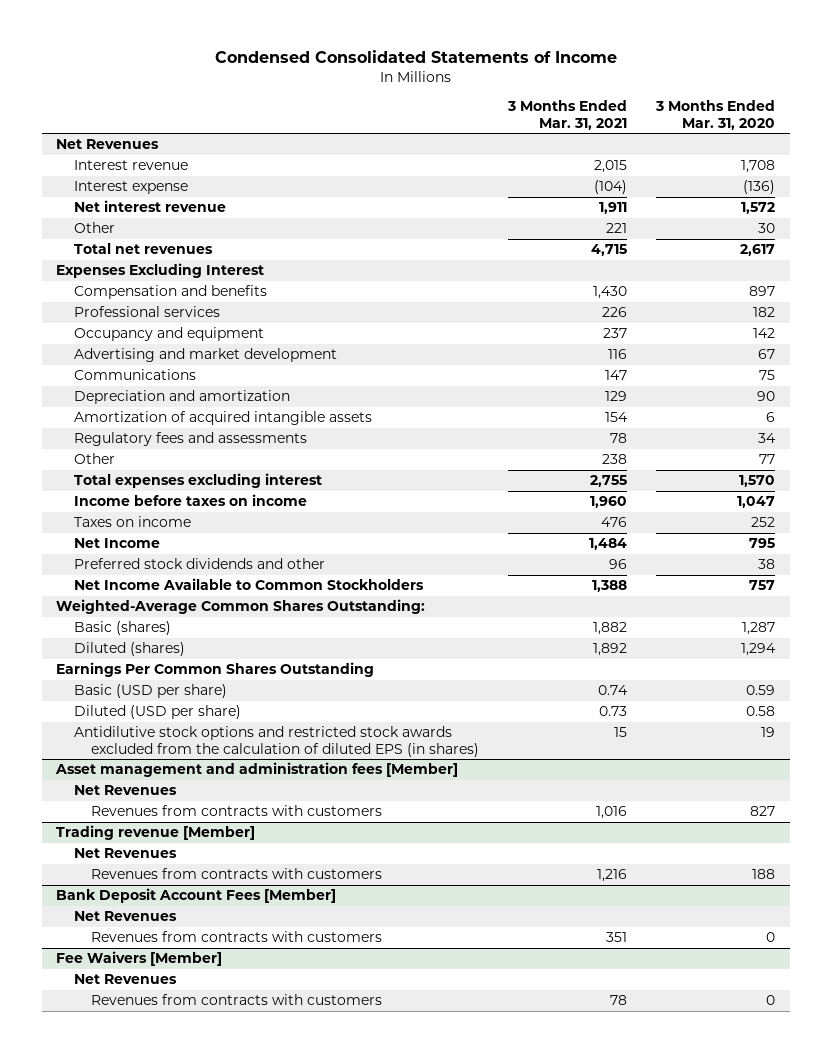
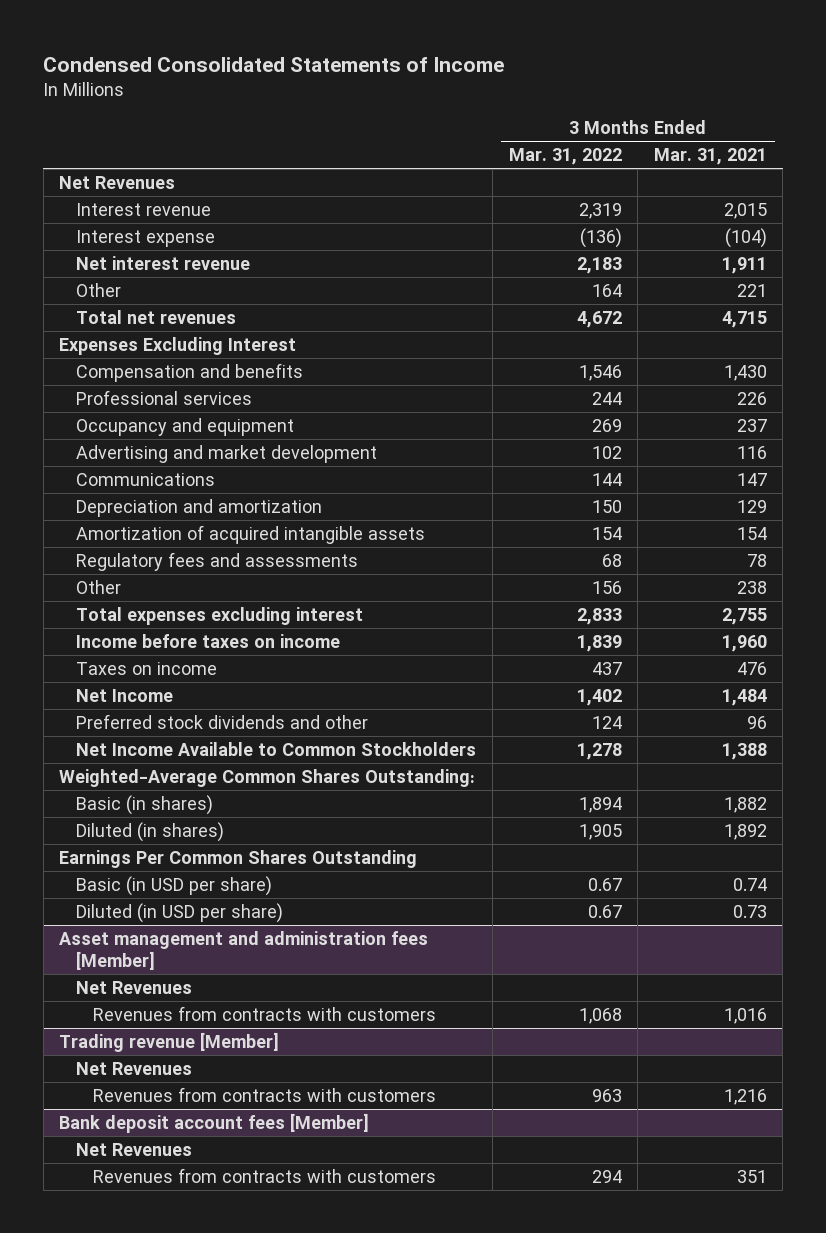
- | 3 Months Ended Mar. 31, 2021 | 3 Months Ended Mar. 31, 2020
+ | 3 Months Ended Mar. 31, 2022 | 3 Months Ended Mar. 31, 2021
- Basic (shares) | 1,882 | 1,287
- Diluted (shares) | 1,892 | 1,294
+ Basic (in shares) | 1,894 | 1,882
+ Diluted (in shares) | 1,905 | 1,892
- Basic (USD per share) | 0.74 | 0.59
- Diluted (USD per share) | 0.73 | 0.58
- Antidilutive stock options and restricted stock awards excluded from the calculation of diluted EPS (in shares) | 15 | 19
+ Basic (in USD per share) | 0.67 | 0.74
+ Diluted (in USD per share) | 0.67 | 0.73
- Bank Deposit Account Fees [Member]
+ Bank deposit account fees [Member]
- Fee Waivers [Member]
- Net Revenues
- Revenues from contracts with customers | 78 | 0

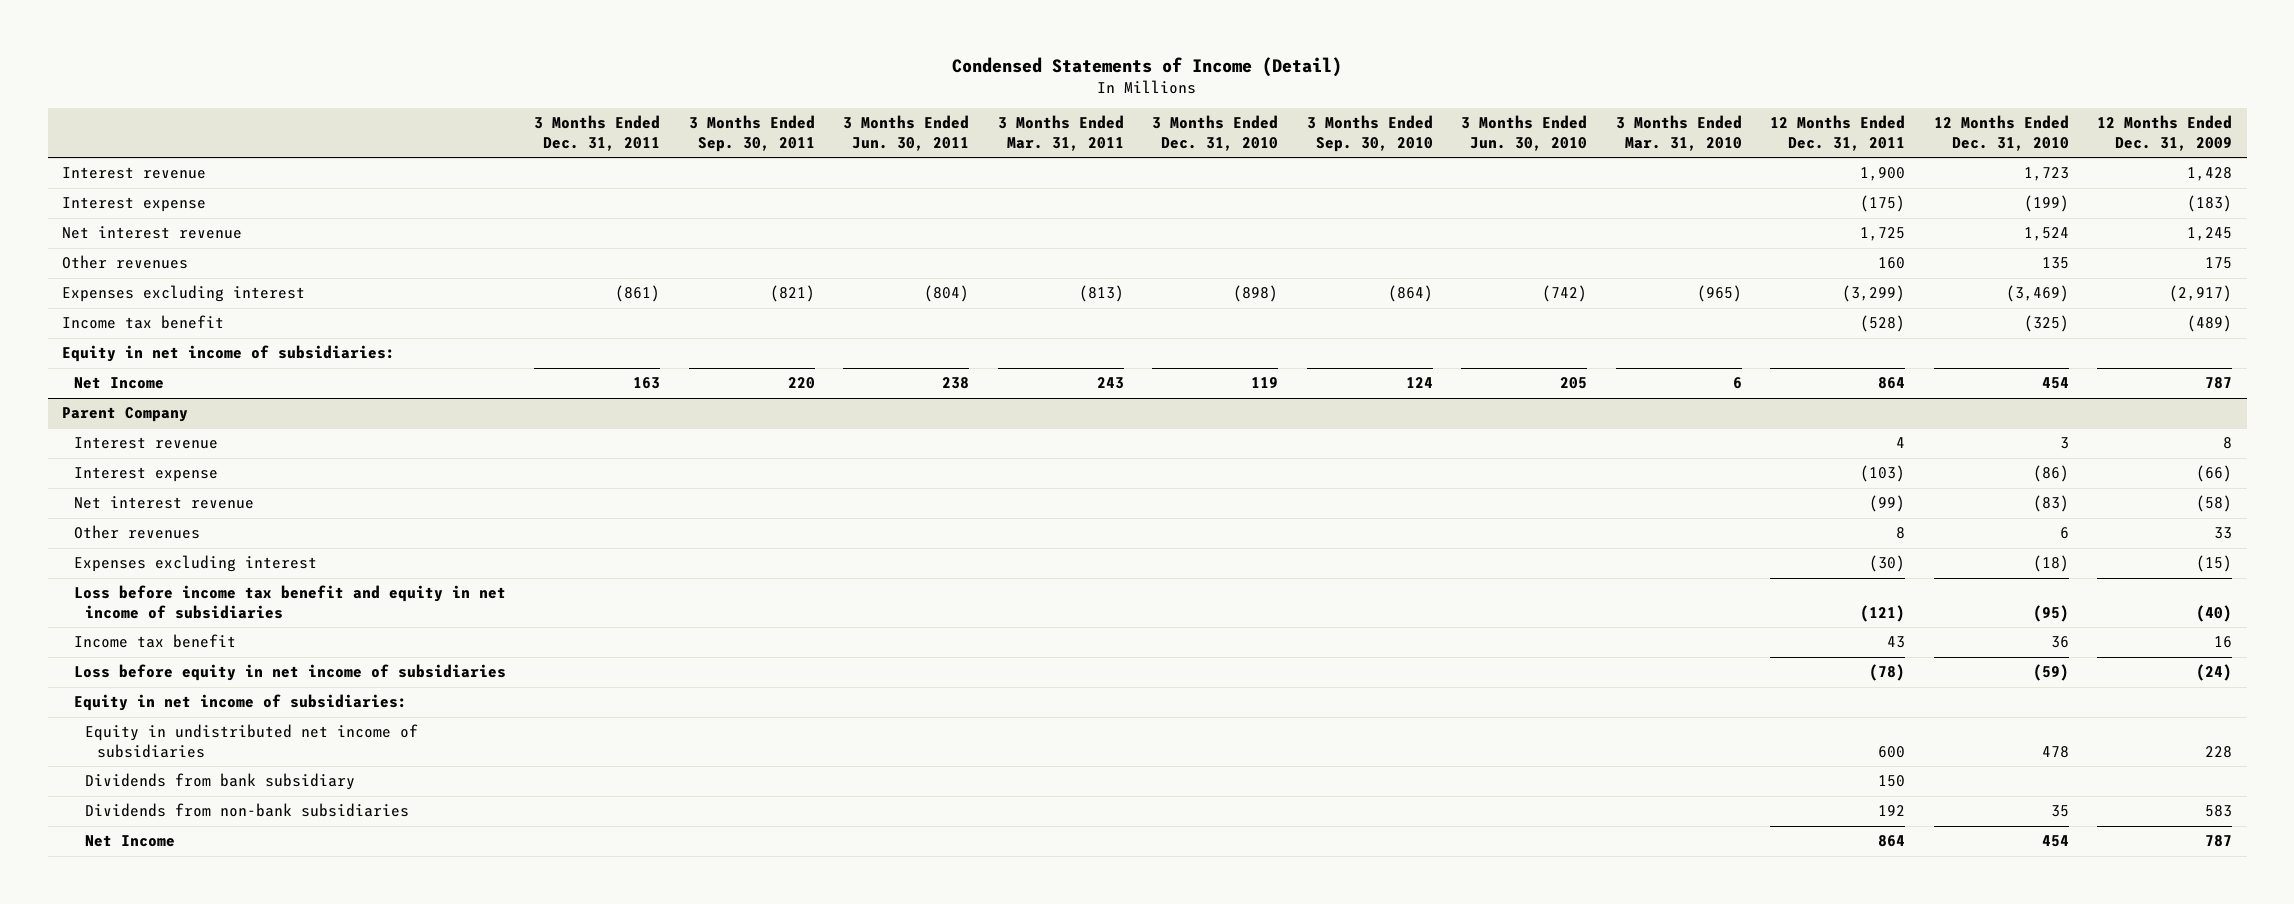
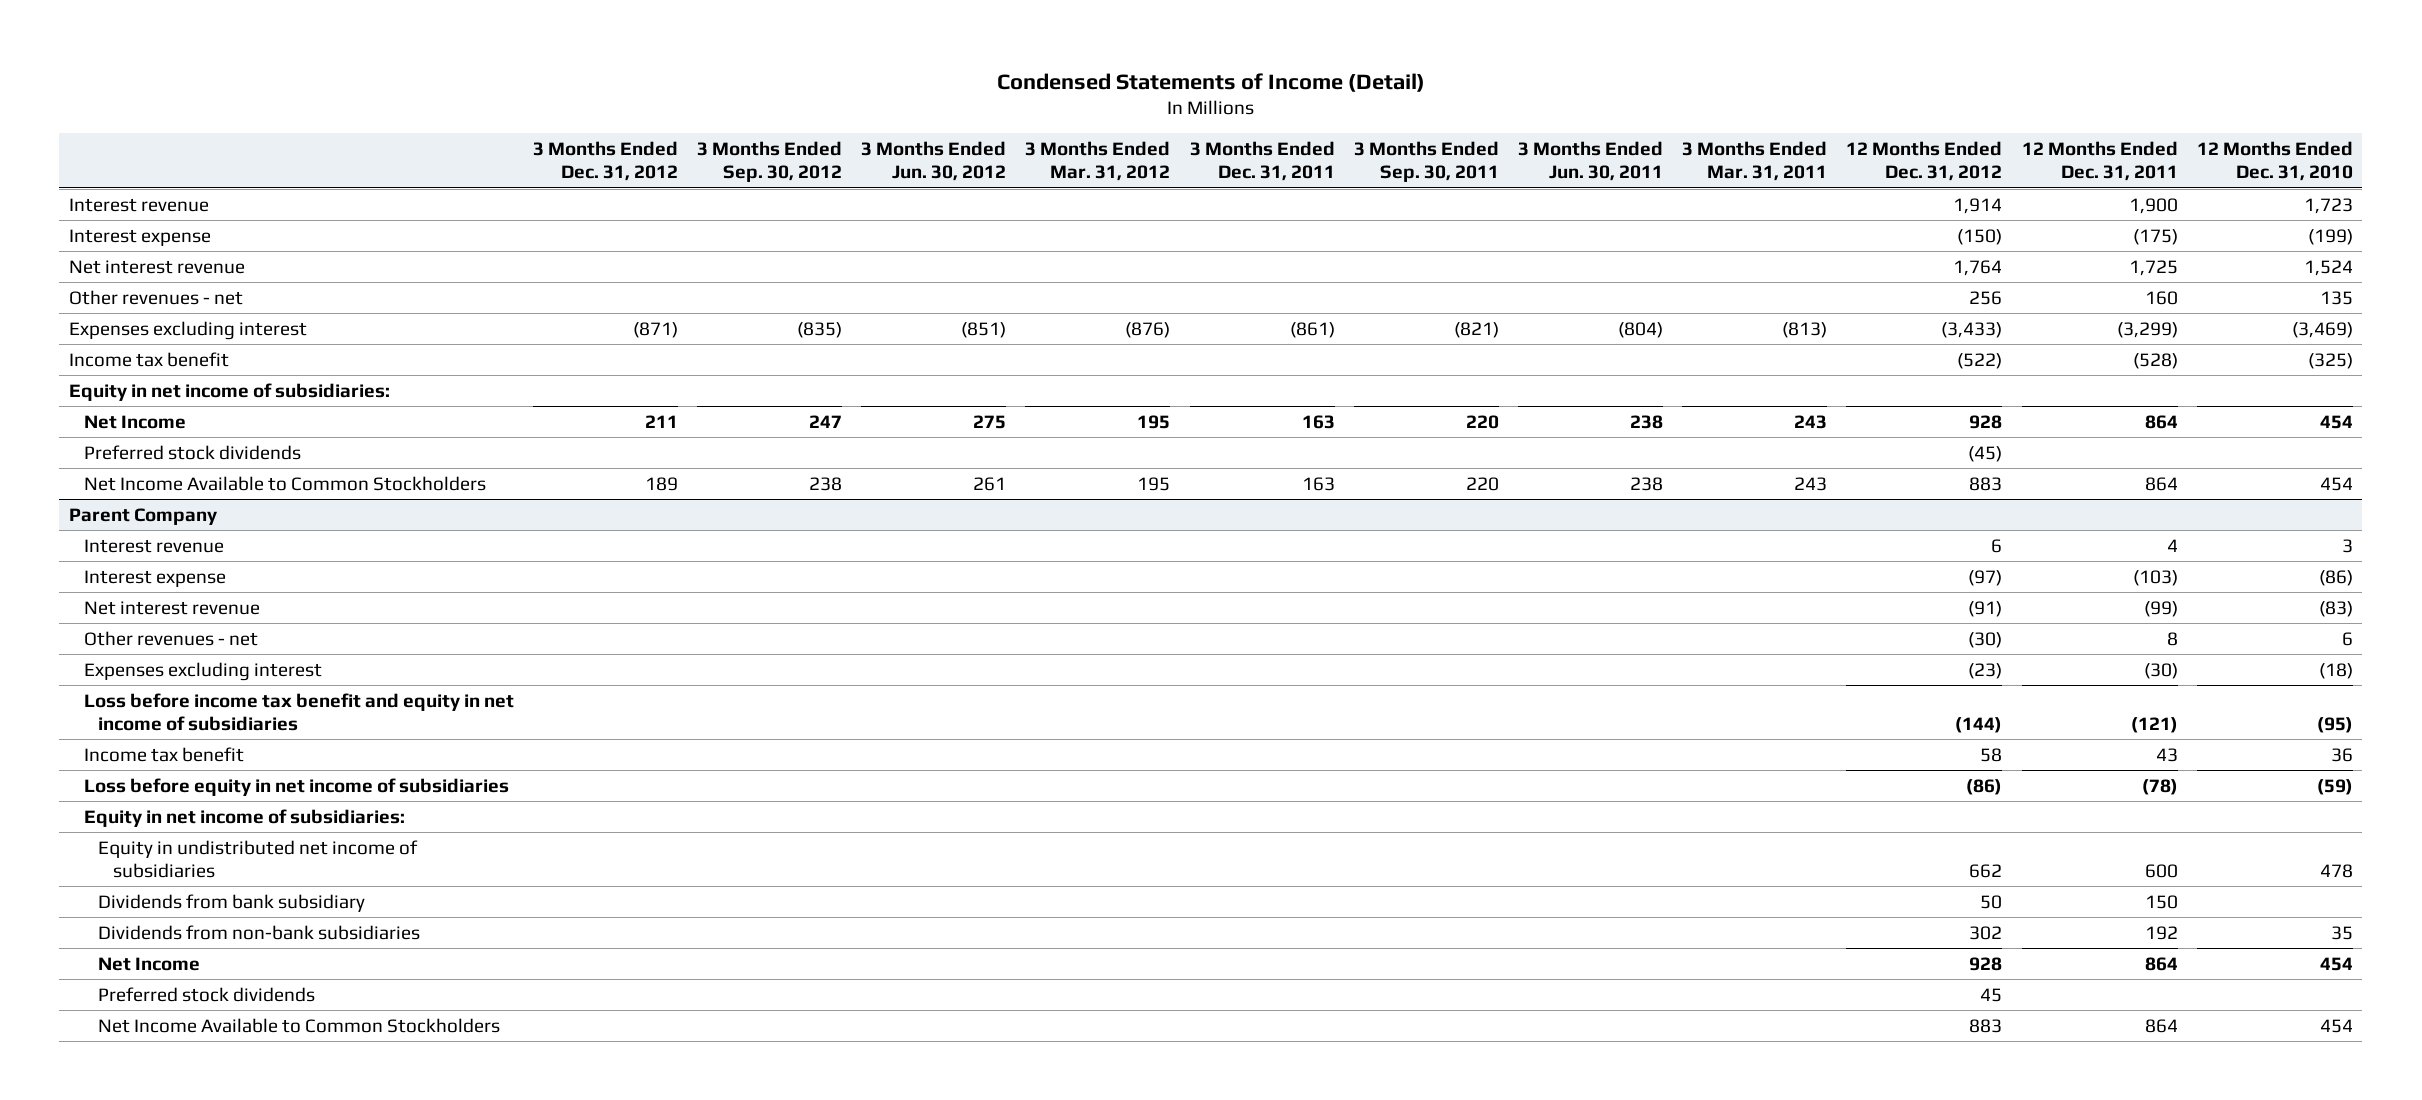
- | 3 Months Ended Dec. 31, 2011 | 3 Months Ended Sep. 30, 2011 | 3 Months Ended Jun. 30, 2011 | 3 Months Ended Mar. 31, 2011 | 3 Months Ended Dec. 31, 2010 | 3 Months Ended Sep. 30, 2010 | 3 Months Ended Jun. 30, 2010 | 3 Months Ended Mar. 31, 2010 | 12 Months Ended Dec. 31, 2011 | 12 Months Ended Dec. 31, 2010 | 12 Months Ended Dec. 31, 2009
+ | 3 Months Ended Dec. 31, 2012 | 3 Months Ended Sep. 30, 2012 | 3 Months Ended Jun. 30, 2012 | 3 Months Ended Mar. 31, 2012 | 3 Months Ended Dec. 31, 2011 | 3 Months Ended Sep. 30, 2011 | 3 Months Ended Jun. 30, 2011 | 3 Months Ended Mar. 31, 2011 | 12 Months Ended Dec. 31, 2012 | 12 Months Ended Dec. 31, 2011 | 12 Months Ended Dec. 31, 2010
- Other revenues | | | | | | | | | 160 | 135 | 175
+ Other revenues - net | | | | | | | | | 256 | 160 | 135
+ Preferred stock dividends | | | | | | | | | (45) | |
+ Net Income Available to Common Stockholders | 189 | 238 | 261 | 195 | 163 | 220 | 238 | 243 | 883 | 864 | 454
@ Parent Company
- Other revenues | | | | | | | | | 8 | 6 | 33
+ Other revenues - net | | | | | | | | | (30) | 8 | 6
+ Preferred stock dividends | | | | | | | | | 45 | |
+ Net Income Available to Common Stockholders | | | | | | | | | 883 | 864 | 454

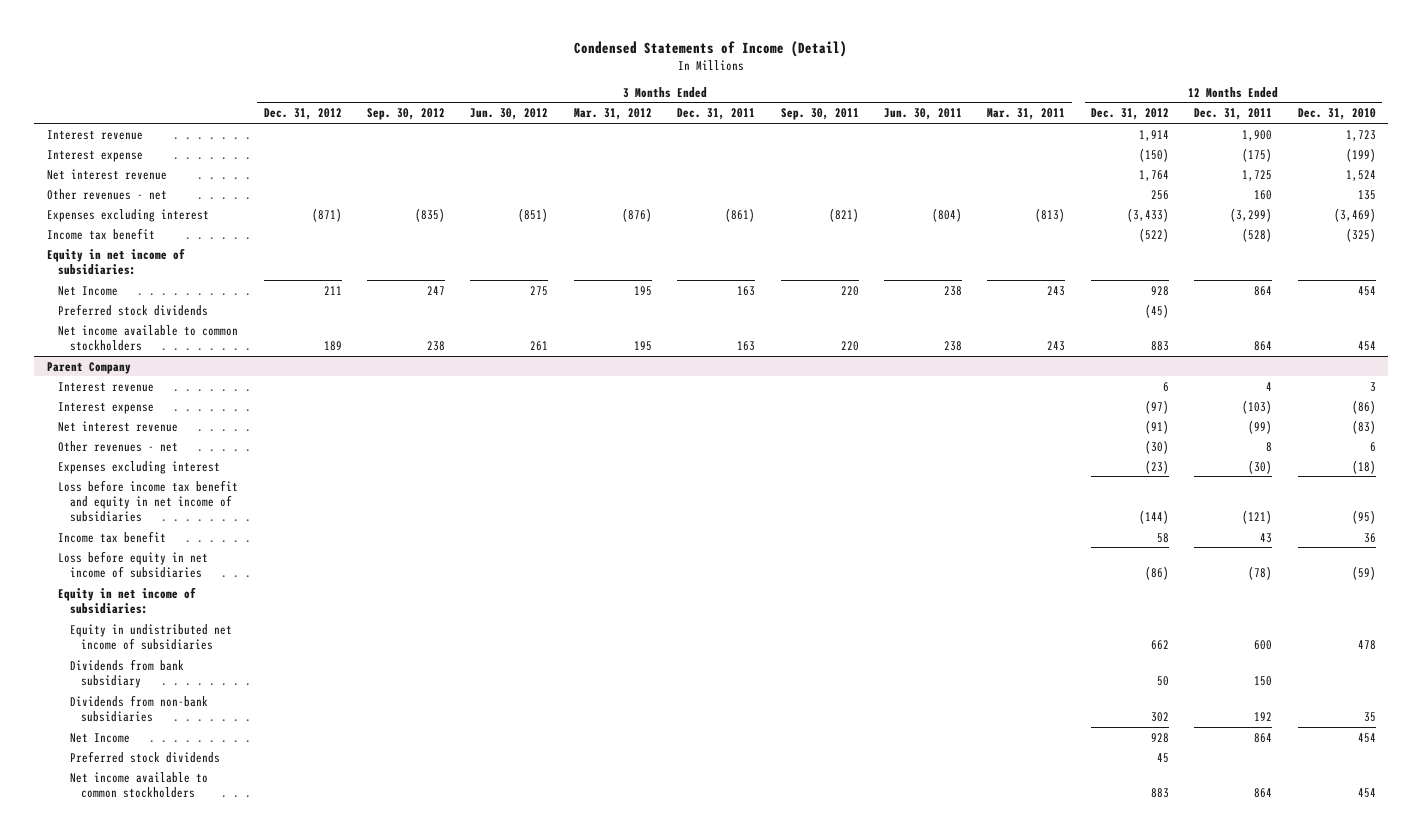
- Net Income Available to Common Stockholders | 189 | 238 | 261 | 195 | 163 | 220 | 238 | 243 | 883 | 864 | 454
+ Net income available to common stockholders | 189 | 238 | 261 | 195 | 163 | 220 | 238 | 243 | 883 | 864 | 454
@ Parent Company
- Net Income Available to Common Stockholders | | | | | | | | | 883 | 864 | 454
+ Net income available to common stockholders | | | | | | | | | 883 | 864 | 454

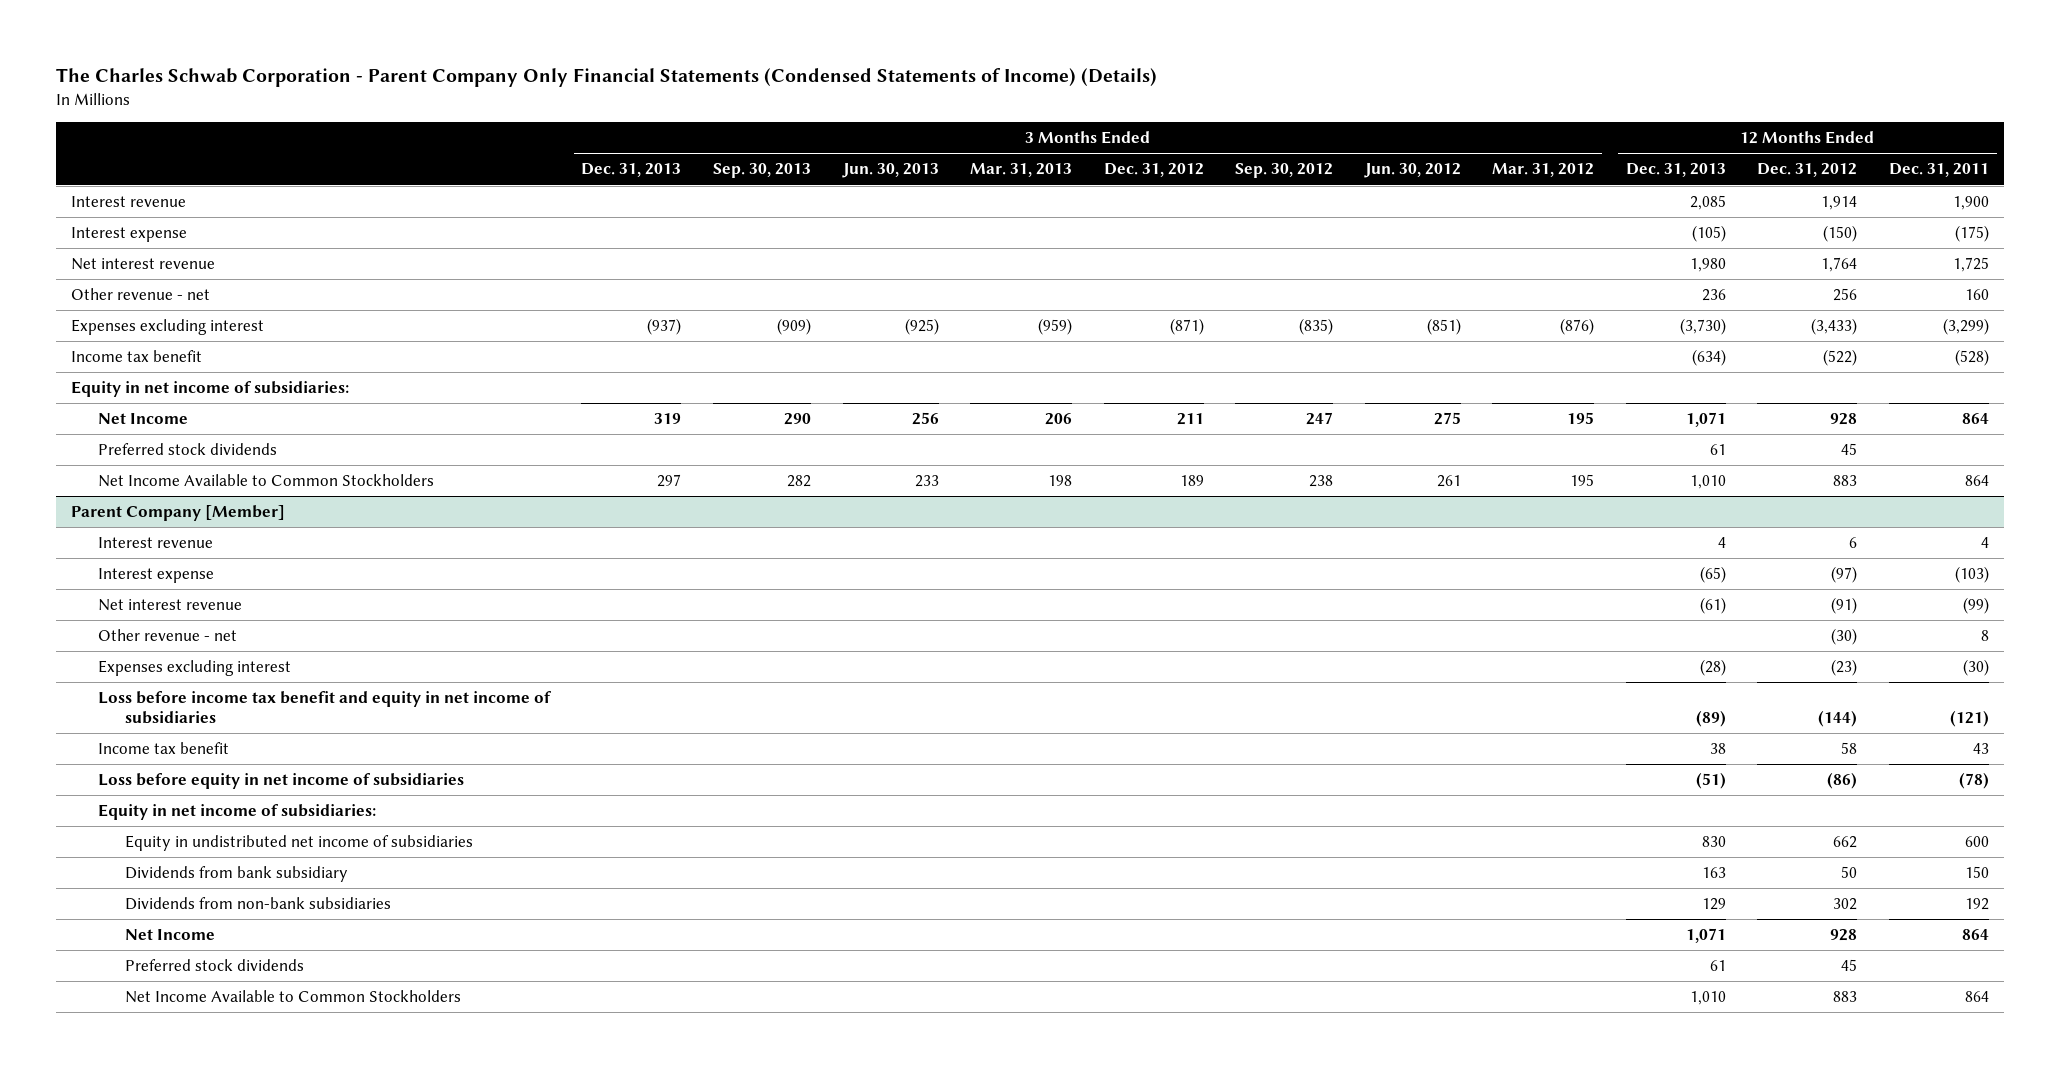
- Condensed Statements of Income (Detail)
+ The Charles Schwab Corporation - Parent Company Only Financial Statements (Condensed Statements of Income) (Details)
- | 3 Months Ended Dec. 31, 2012 | 3 Months Ended Sep. 30, 2012 | 3 Months Ended Jun. 30, 2012 | 3 Months Ended Mar. 31, 2012 | 3 Months Ended Dec. 31, 2011 | 3 Months Ended Sep. 30, 2011 | 3 Months Ended Jun. 30, 2011 | 3 Months Ended Mar. 31, 2011 | 12 Months Ended Dec. 31, 2012 | 12 Months Ended Dec. 31, 2011 | 12 Months Ended Dec. 31, 2010
+ | 3 Months Ended Dec. 31, 2013 | 3 Months Ended Sep. 30, 2013 | 3 Months Ended Jun. 30, 2013 | 3 Months Ended Mar. 31, 2013 | 3 Months Ended Dec. 31, 2012 | 3 Months Ended Sep. 30, 2012 | 3 Months Ended Jun. 30, 2012 | 3 Months Ended Mar. 31, 2012 | 12 Months Ended Dec. 31, 2013 | 12 Months Ended Dec. 31, 2012 | 12 Months Ended Dec. 31, 2011
- Other revenues - net | | | | | | | | | 256 | 160 | 135
+ Other revenue - net | | | | | | | | | 236 | 256 | 160
- Preferred stock dividends | | | | | | | | | (45) | |
- Net income available to common stockholders | 189 | 238 | 261 | 195 | 163 | 220 | 238 | 243 | 883 | 864 | 454
- Parent Company
+ Preferred stock dividends | | | | | | | | | 61 | 45 |
+ Net Income Available to Common Stockholders | 297 | 282 | 233 | 198 | 189 | 238 | 261 | 195 | 1,010 | 883 | 864
+ Parent Company [Member]
- Other revenues - net | | | | | | | | | (30) | 8 | 6
+ Other revenue - net | | | | | | | | | | (30) | 8
- Net income available to common stockholders | | | | | | | | | 883 | 864 | 454
+ Net Income Available to Common Stockholders | | | | | | | | | 1,010 | 883 | 864

